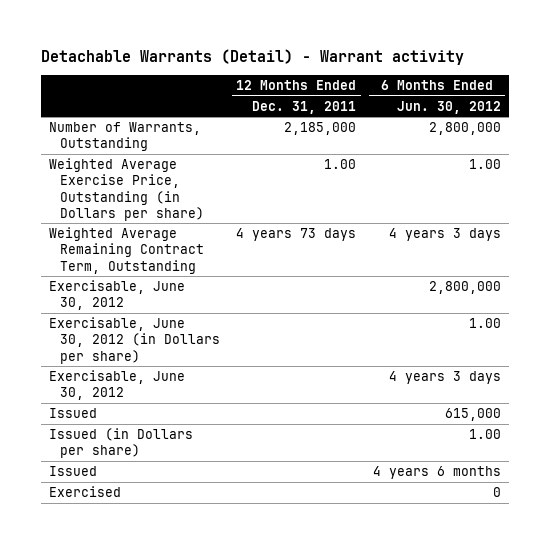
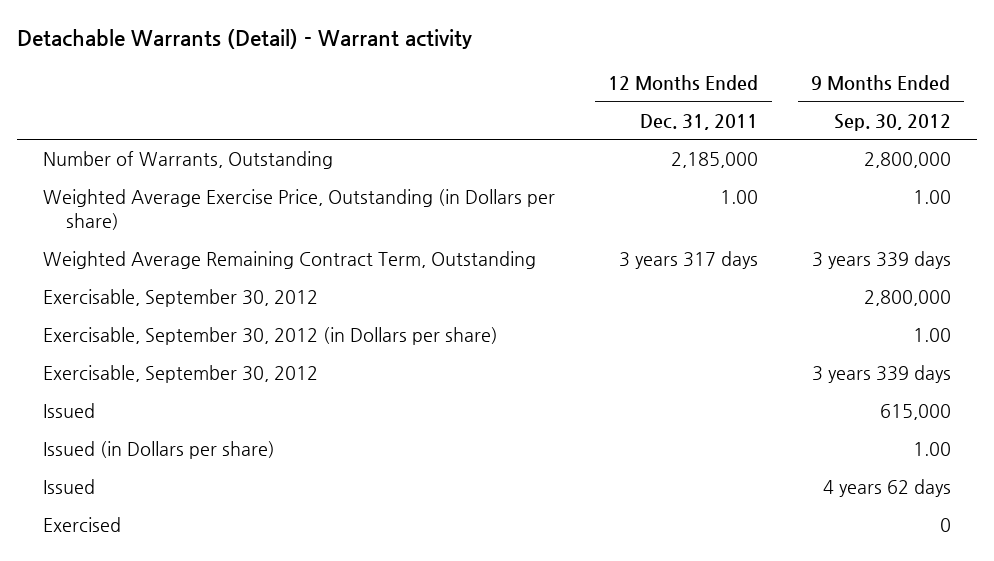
- | 12 Months Ended Dec. 31, 2011 | 6 Months Ended Jun. 30, 2012
+ | 12 Months Ended Dec. 31, 2011 | 9 Months Ended Sep. 30, 2012
- Weighted Average Remaining Contract Term, Outstanding | 4 years 73 days | 4 years 3 days
- Exercisable, June 30, 2012 | | 2,800,000
- Exercisable, June 30, 2012 (in Dollars per share) | | 1.00
- Exercisable, June 30, 2012 | | 4 years 3 days
+ Weighted Average Remaining Contract Term, Outstanding | 3 years 317 days | 3 years 339 days
+ Exercisable, September 30, 2012 | | 2,800,000
+ Exercisable, September 30, 2012 (in Dollars per share) | | 1.00
+ Exercisable, September 30, 2012 | | 3 years 339 days

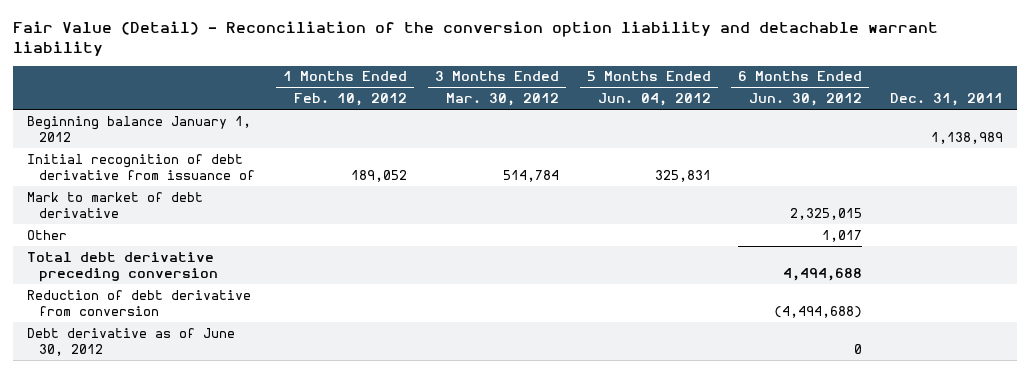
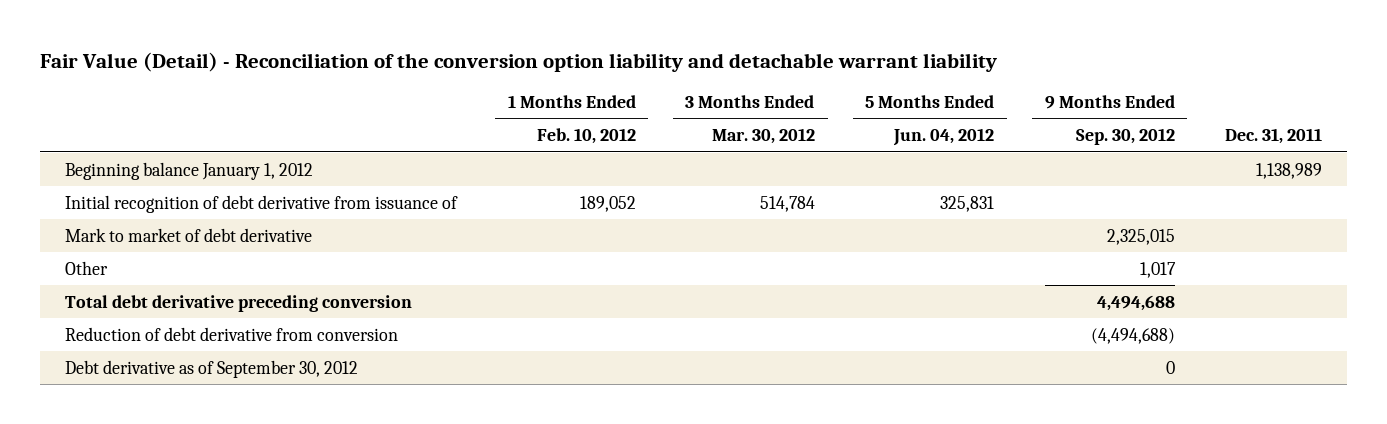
- | 1 Months Ended Feb. 10, 2012 | 3 Months Ended Mar. 30, 2012 | 5 Months Ended Jun. 04, 2012 | 6 Months Ended Jun. 30, 2012 | Dec. 31, 2011
+ | 1 Months Ended Feb. 10, 2012 | 3 Months Ended Mar. 30, 2012 | 5 Months Ended Jun. 04, 2012 | 9 Months Ended Sep. 30, 2012 | Dec. 31, 2011
- Debt derivative as of June 30, 2012 | | | | 0 |
+ Debt derivative as of September 30, 2012 | | | | 0 |

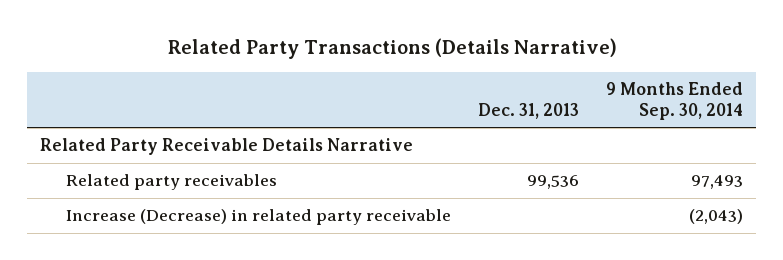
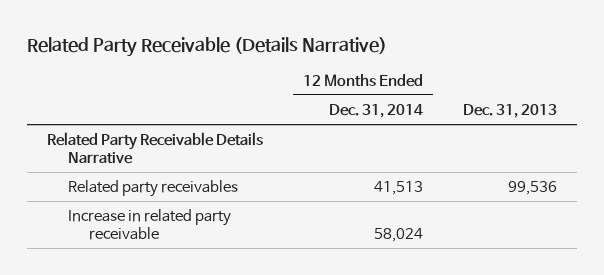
- Related Party Transactions (Details Narrative)
+ Related Party Receivable (Details Narrative)
- | Dec. 31, 2013 | 9 Months Ended Sep. 30, 2014
+ | 12 Months Ended Dec. 31, 2014 | Dec. 31, 2013
- Increase (Decrease) in related party receivable | | (2,043)
+ Increase in related party receivable | 58,024 |

